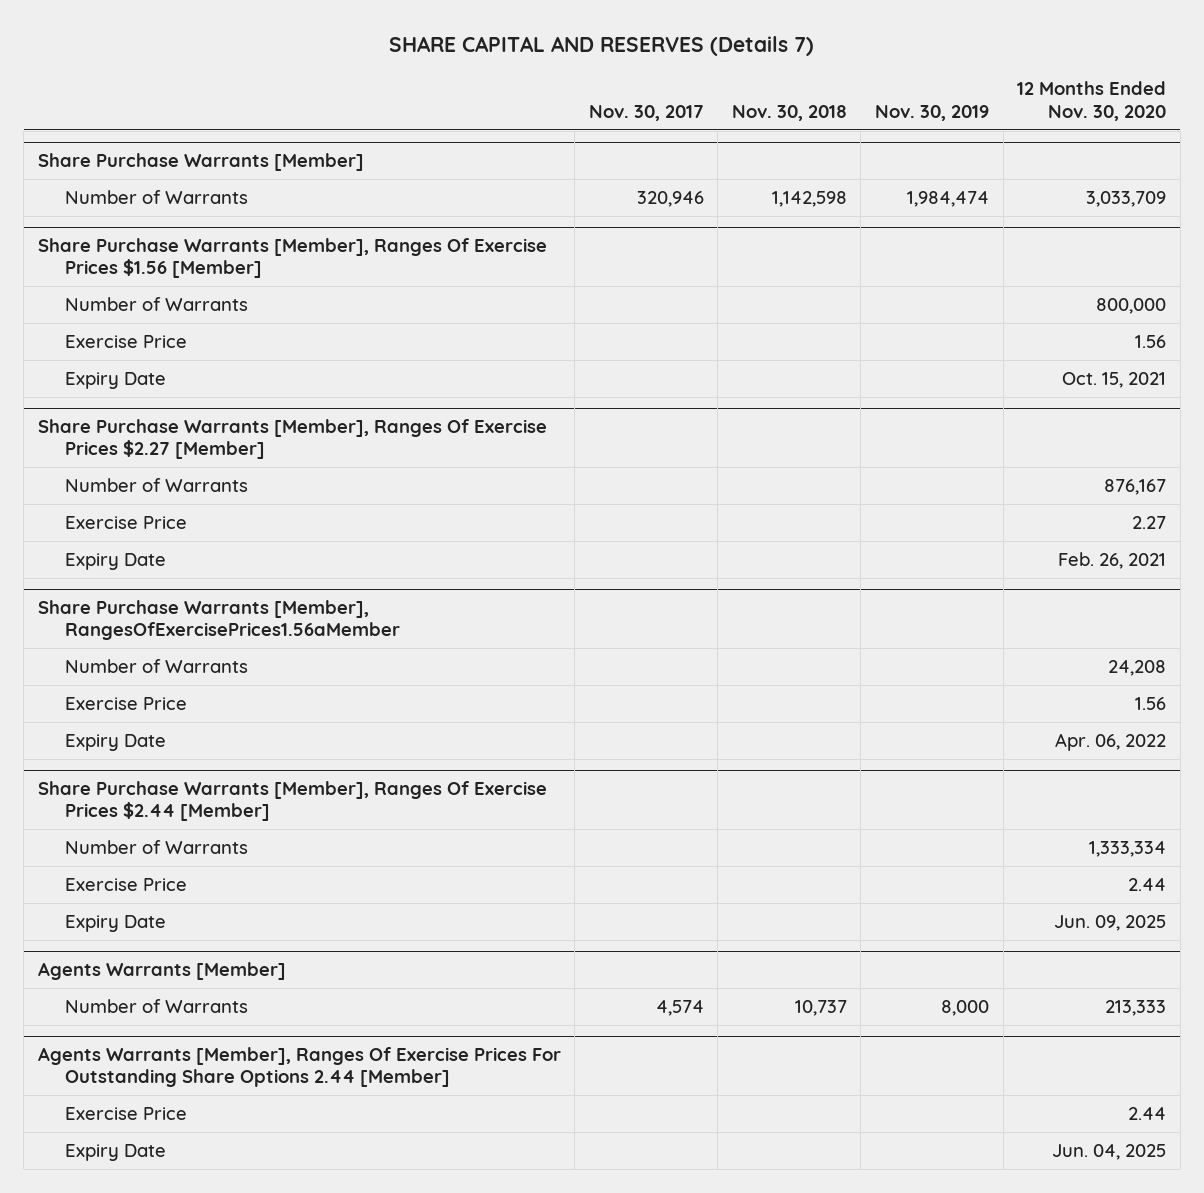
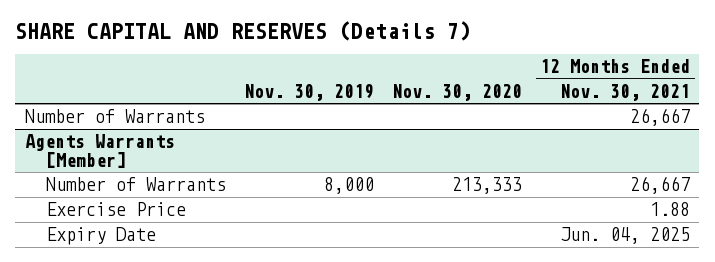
- | Nov. 30, 2017 | Nov. 30, 2018 | Nov. 30, 2019 | 12 Months Ended Nov. 30, 2020
+ | Nov. 30, 2019 | Nov. 30, 2020 | 12 Months Ended Nov. 30, 2021
- Share Purchase Warrants [Member]
- Number of Warrants | 320,946 | 1,142,598 | 1,984,474 | 3,033,709
- Share Purchase Warrants [Member], Ranges Of Exercise Prices $1.56 [Member]
- Number of Warrants | | | | 800,000
- Exercise Price | | | | 1.56
- Expiry Date | | | | Oct. 15, 2021
- Share Purchase Warrants [Member], Ranges Of Exercise Prices $2.27 [Member]
- Number of Warrants | | | | 876,167
- Exercise Price | | | | 2.27
- Expiry Date | | | | Feb. 26, 2021
- Share Purchase Warrants [Member], RangesOfExercisePrices1.56aMember
- Number of Warrants | | | | 24,208
- Exercise Price | | | | 1.56
- Expiry Date | | | | Apr. 06, 2022
- Share Purchase Warrants [Member], Ranges Of Exercise Prices $2.44 [Member]
- Number of Warrants | | | | 1,333,334
- Exercise Price | | | | 2.44
- Expiry Date | | | | Jun. 09, 2025
+ Number of Warrants | | | 26,667
- Agents Warrants [Member], Ranges Of Exercise Prices For Outstanding Share Options 2.44 [Member]
- Exercise Price | | | | 2.44
- Expiry Date | | | | Jun. 04, 2025
@ Agents Warrants [Member]
+ Exercise Price | | | 1.88
+ Expiry Date | | | Jun. 04, 2025

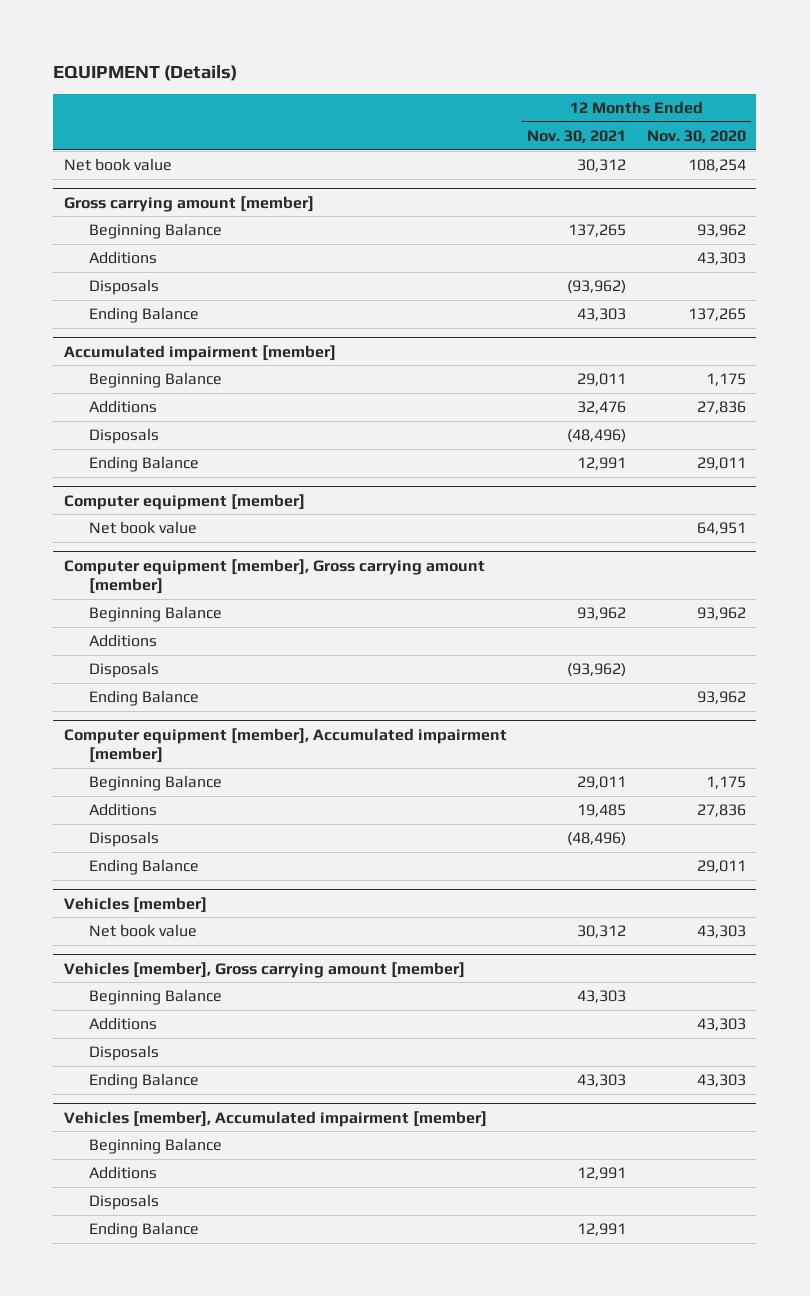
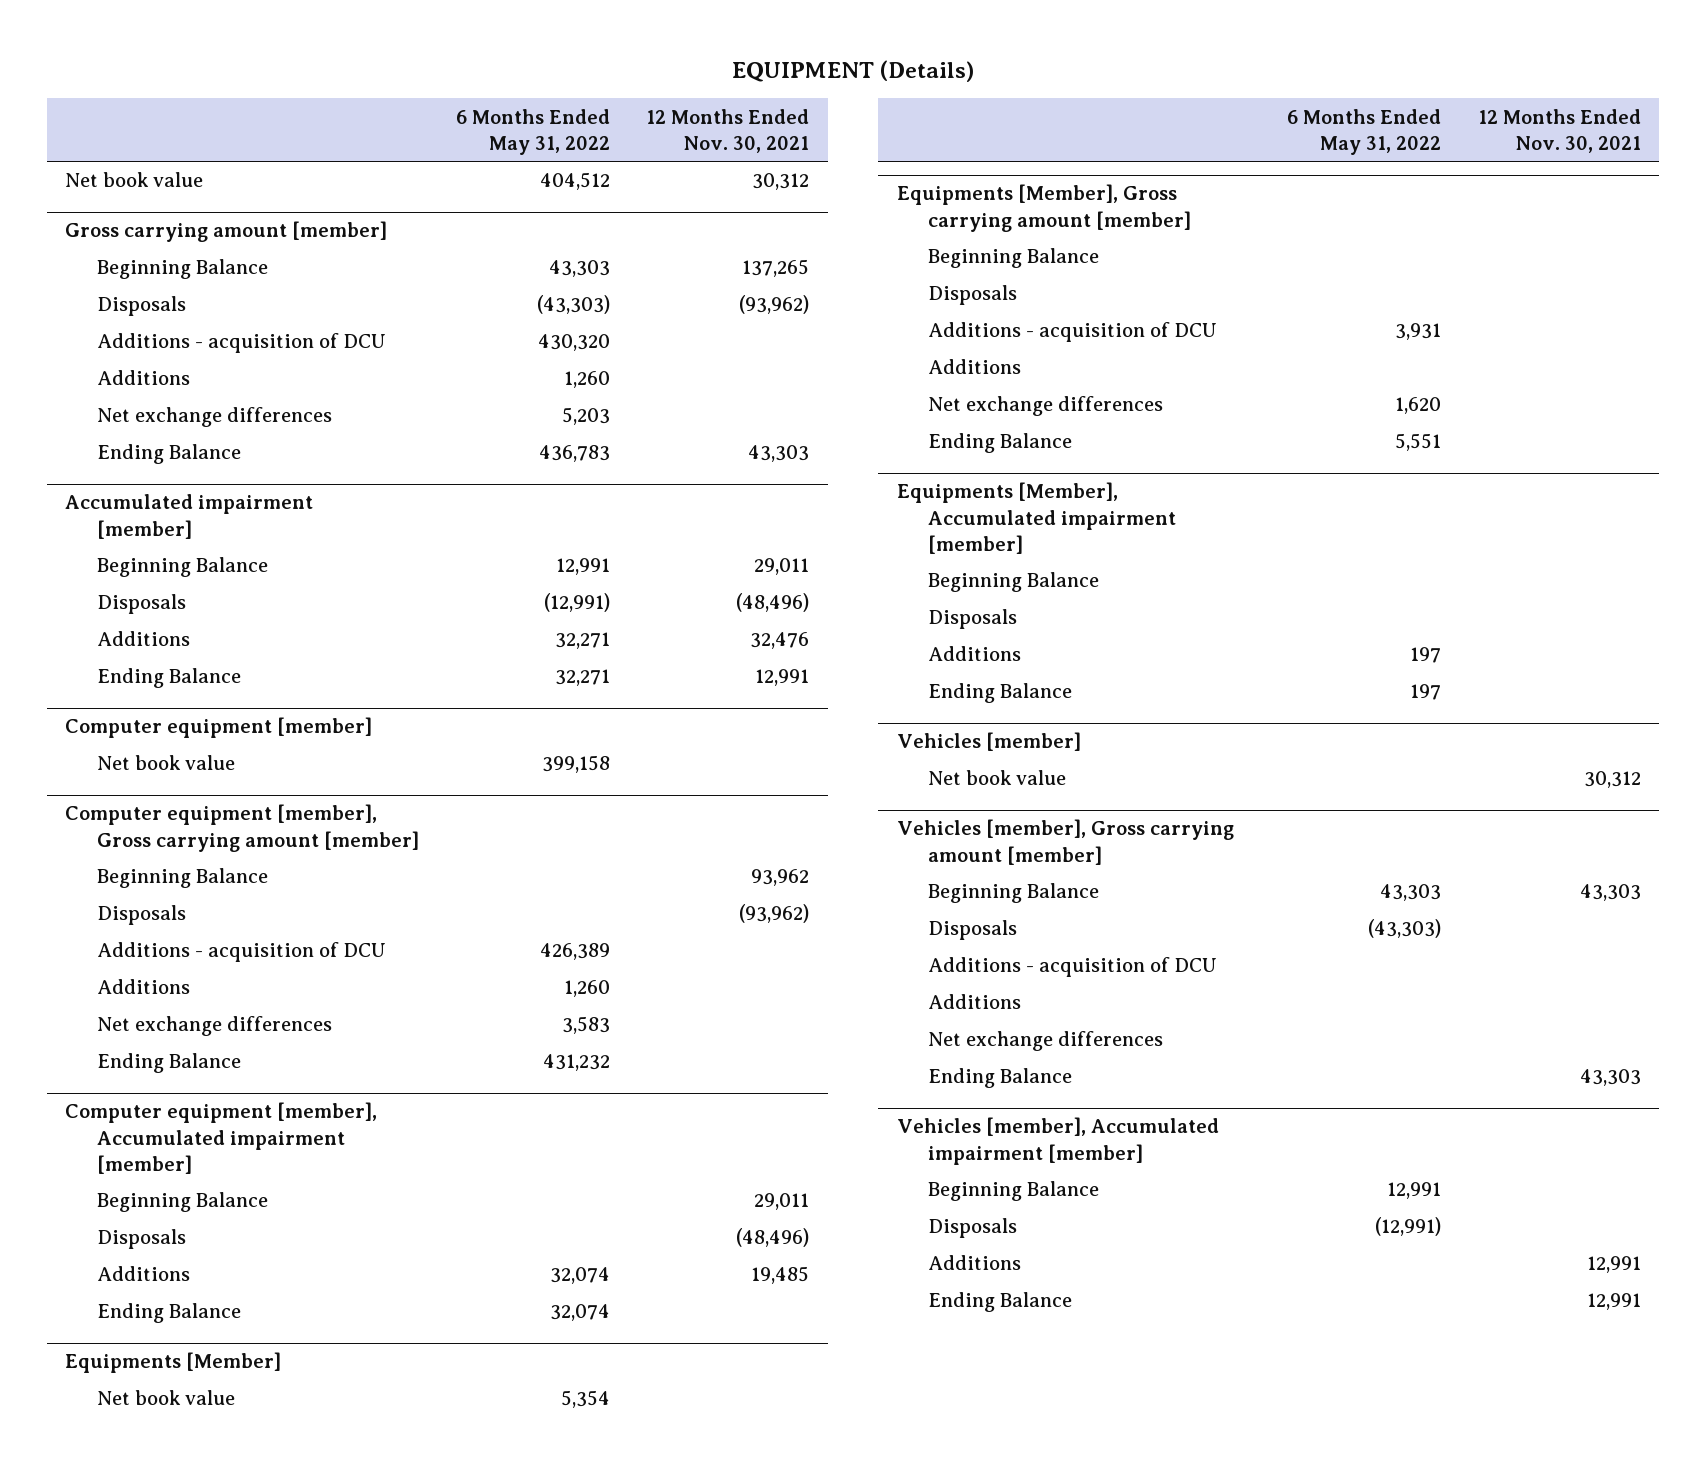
- | 12 Months Ended Nov. 30, 2021 | 12 Months Ended Nov. 30, 2020
+ | 6 Months Ended May 31, 2022 | 12 Months Ended Nov. 30, 2021
@ Gross carrying amount [member]
+ Additions - acquisition of DCU | 430,320 |
moved down: Additions | 1,260 |
+ Net exchange differences | 5,203 |
@ Accumulated impairment [member]
moved down: Additions | 32,271 | 32,476
@ Computer equipment [member], Gross carrying amount [member]
+ Additions - acquisition of DCU | 426,389 |
moved down: Additions | 1,260 |
+ Net exchange differences | 3,583 |
@ Computer equipment [member], Accumulated impairment [member]
moved down: Additions | 32,074 | 19,485
+ Equipments [Member]
+ Net book value | 5,354 |
+ Equipments [Member], Gross carrying amount [member]
+ Beginning Balance
+ Disposals
+ Additions - acquisition of DCU | 3,931 |
+ Additions
+ Net exchange differences | 1,620 |
+ Ending Balance | 5,551 |
+ Equipments [Member], Accumulated impairment [member]
+ Beginning Balance
+ Disposals
+ Additions | 197 |
+ Ending Balance | 197 |
@ Vehicles [member], Gross carrying amount [member]
+ Additions - acquisition of DCU
moved down: Additions
+ Net exchange differences
@ Vehicles [member], Accumulated impairment [member]
moved down: Additions | | 12,991

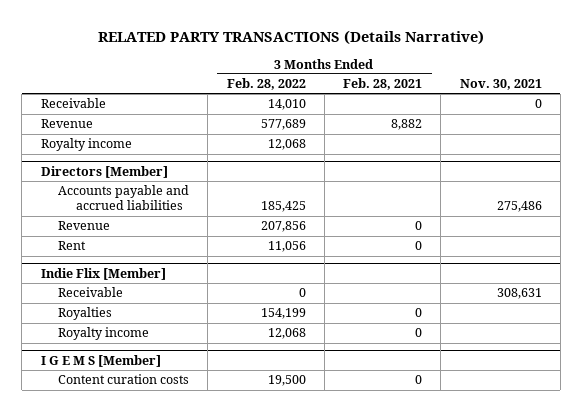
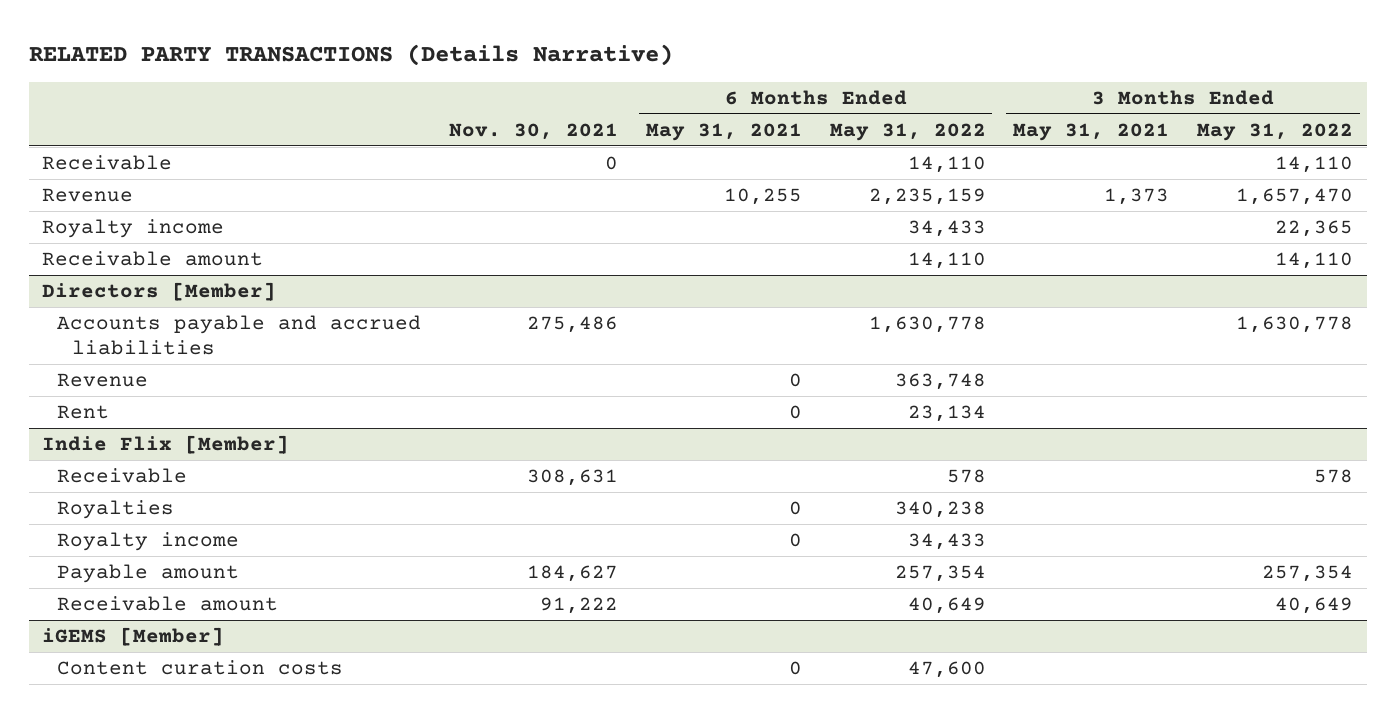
- | 3 Months Ended Feb. 28, 2022 | 3 Months Ended Feb. 28, 2021 | Nov. 30, 2021
+ | Nov. 30, 2021 | 6 Months Ended May 31, 2021 | 6 Months Ended May 31, 2022 | 3 Months Ended May 31, 2021 | 3 Months Ended May 31, 2022
+ Receivable amount | | | 14,110 | | 14,110
- I G E M S [Member]
@ Indie Flix [Member]
+ Payable amount | 184,627 | | 257,354 | | 257,354
+ Receivable amount | 91,222 | | 40,649 | | 40,649
+ iGEMS [Member]

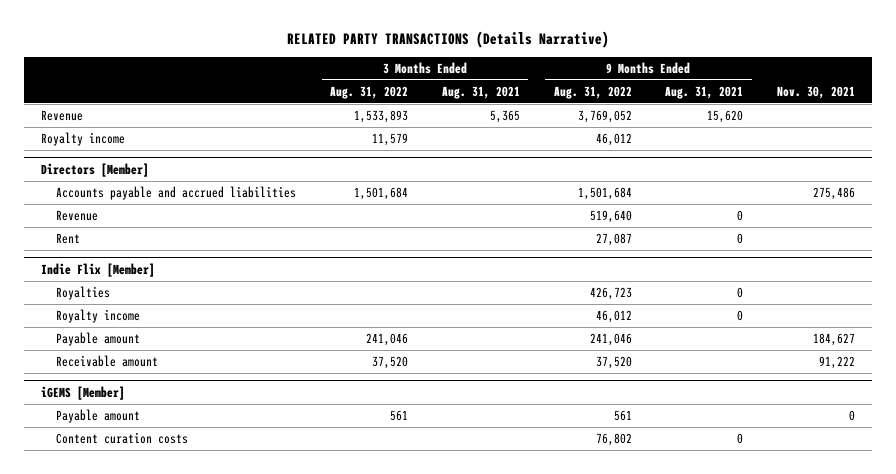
- | Nov. 30, 2021 | 6 Months Ended May 31, 2021 | 6 Months Ended May 31, 2022 | 3 Months Ended May 31, 2021 | 3 Months Ended May 31, 2022
+ | 3 Months Ended Aug. 31, 2022 | 3 Months Ended Aug. 31, 2021 | 9 Months Ended Aug. 31, 2022 | 9 Months Ended Aug. 31, 2021 | Nov. 30, 2021
- Receivable | 0 | | 14,110 | | 14,110
- Receivable amount | | | 14,110 | | 14,110
@ Indie Flix [Member]
- Receivable | 308,631 | | 578 | | 578
@ iGEMS [Member]
+ Payable amount | 561 | | 561 | | 0

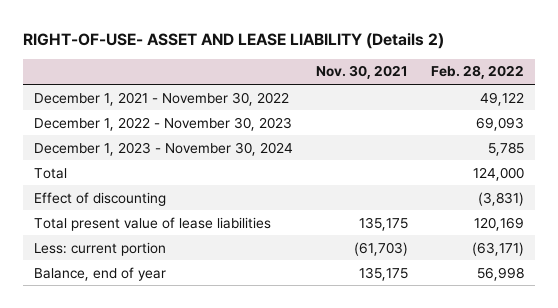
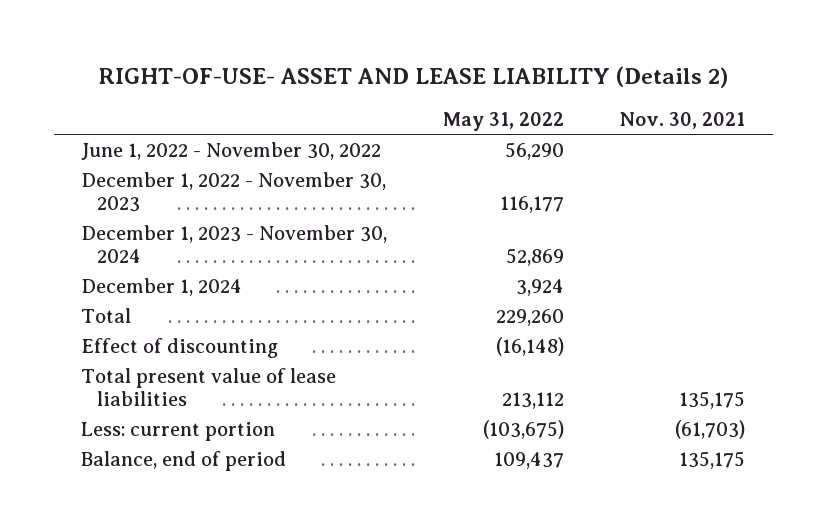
- | Nov. 30, 2021 | Feb. 28, 2022
+ | May 31, 2022 | Nov. 30, 2021
- December 1, 2021 - November 30, 2022 | | 49,122
+ June 1, 2022 - November 30, 2022 | 56,290 |
+ December 1, 2024 | 3,924 |
- Balance, end of year | 135,175 | 56,998
+ Balance, end of period | 109,437 | 135,175

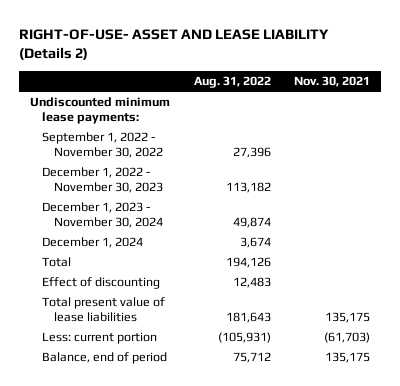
- | May 31, 2022 | Nov. 30, 2021
+ | Aug. 31, 2022 | Nov. 30, 2021
- June 1, 2022 - November 30, 2022 | 56,290 |
+ Undiscounted minimum lease payments:
+ September 1, 2022 - November 30, 2022 | 27,396 |

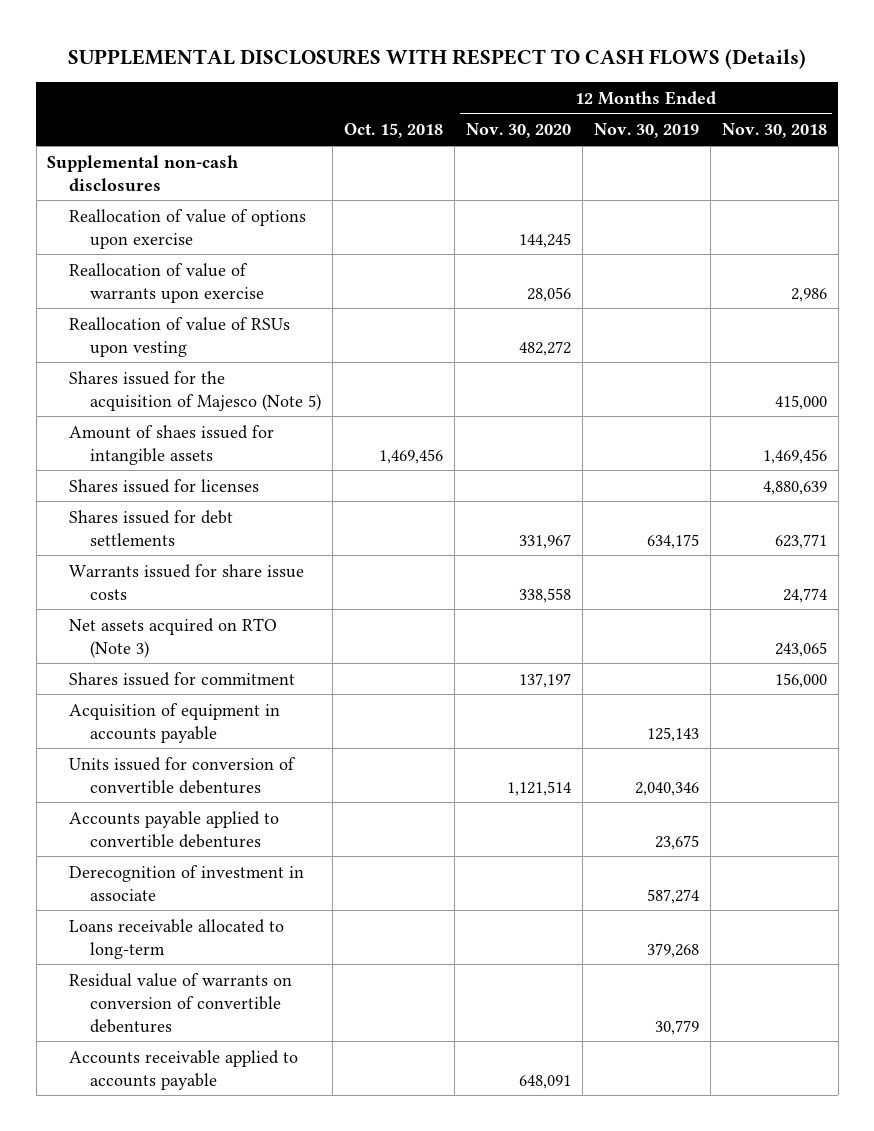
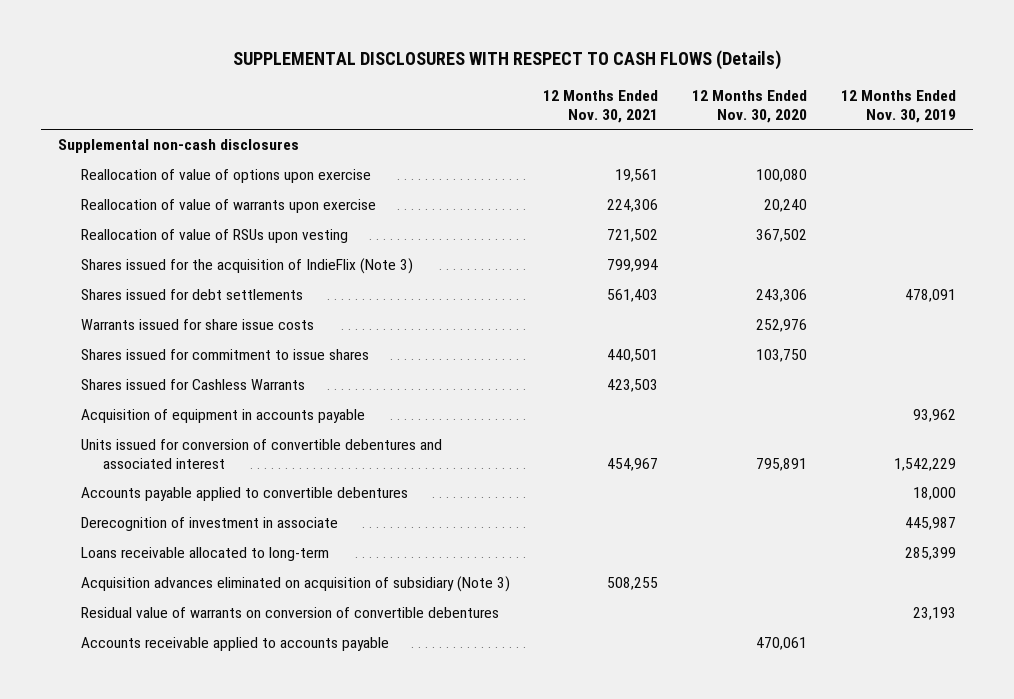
- | Oct. 15, 2018 | 12 Months Ended Nov. 30, 2020 | 12 Months Ended Nov. 30, 2019 | 12 Months Ended Nov. 30, 2018
+ | 12 Months Ended Nov. 30, 2021 | 12 Months Ended Nov. 30, 2020 | 12 Months Ended Nov. 30, 2019
- Reallocation of value of options upon exercise | | 144,245 | |
- Reallocation of value of warrants upon exercise | | 28,056 | | 2,986
- Reallocation of value of RSUs upon vesting | | 482,272 | |
- Shares issued for the acquisition of Majesco (Note 5) | | | | 415,000
- Amount of shaes issued for intangible assets | 1,469,456 | | | 1,469,456
- Shares issued for licenses | | | | 4,880,639
- Shares issued for debt settlements | | 331,967 | 634,175 | 623,771
- Warrants issued for share issue costs | | 338,558 | | 24,774
- Net assets acquired on RTO (Note 3) | | | | 243,065
- Shares issued for commitment | | 137,197 | | 156,000
- Acquisition of equipment in accounts payable | | | 125,143 |
- Units issued for conversion of convertible debentures | | 1,121,514 | 2,040,346 |
- Accounts payable applied to convertible debentures | | | 23,675 |
- Derecognition of investment in associate | | | 587,274 |
- Loans receivable allocated to long-term | | | 379,268 |
- Residual value of warrants on conversion of convertible debentures | | | 30,779 |
- Accounts receivable applied to accounts payable | | 648,091 | |
+ Reallocation of value of options upon exercise | 19,561 | 100,080 |
+ Reallocation of value of warrants upon exercise | 224,306 | 20,240 |
+ Reallocation of value of RSUs upon vesting | 721,502 | 367,502 |
+ Shares issued for the acquisition of IndieFlix (Note 3) | 799,994 | |
+ Shares issued for debt settlements | 561,403 | 243,306 | 478,091
+ Warrants issued for share issue costs | | 252,976 |
+ Shares issued for commitment to issue shares | 440,501 | 103,750 |
+ Shares issued for Cashless Warrants | 423,503 | |
+ Acquisition of equipment in accounts payable | | | 93,962
+ Units issued for conversion of convertible debentures and associated interest | 454,967 | 795,891 | 1,542,229
+ Accounts payable applied to convertible debentures | | | 18,000
+ Derecognition of investment in associate | | | 445,987
+ Loans receivable allocated to long-term | | | 285,399
+ Acquisition advances eliminated on acquisition of subsidiary (Note 3) | 508,255 | |
+ Residual value of warrants on conversion of convertible debentures | | | 23,193
+ Accounts receivable applied to accounts payable | | 470,061 |

